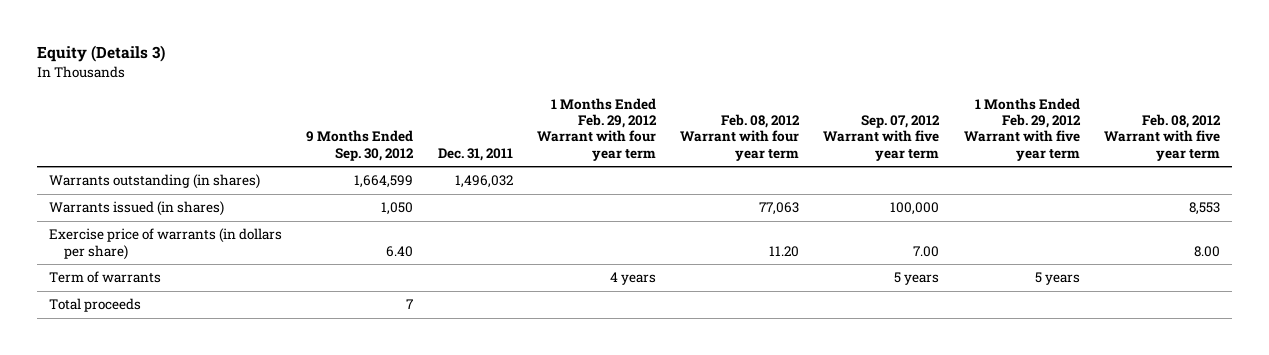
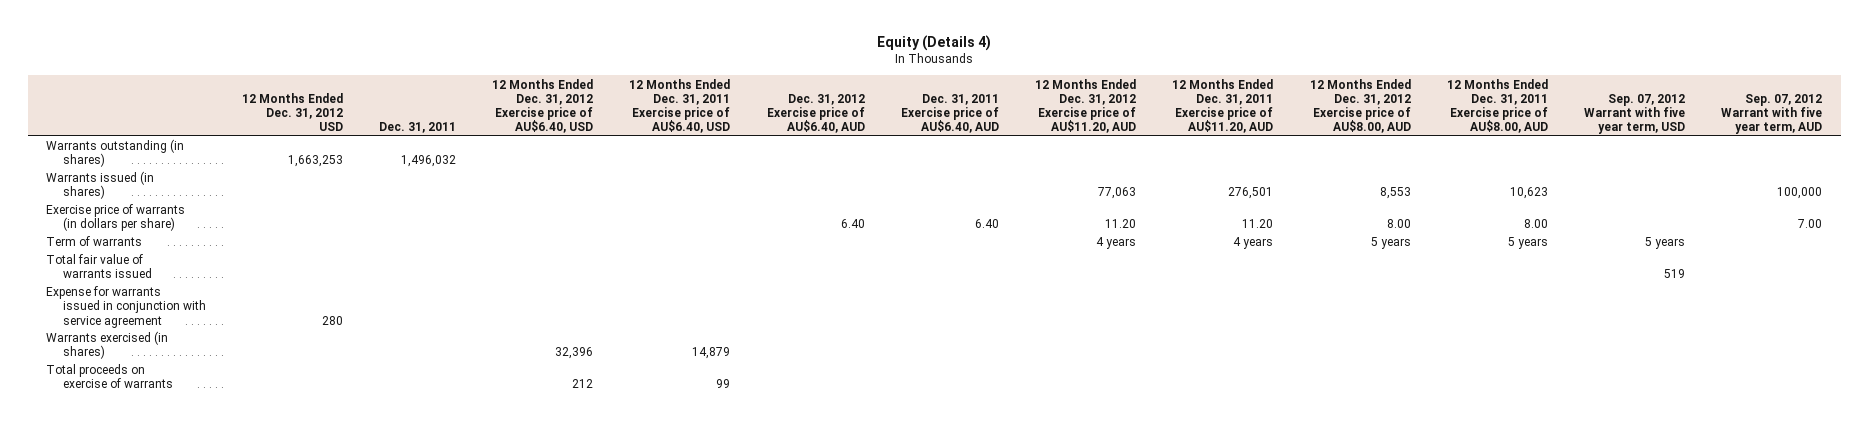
- Equity (Details 3)
+ Equity (Details 4)
- | 9 Months Ended Sep. 30, 2012 | Dec. 31, 2011 | 1 Months Ended Feb. 29, 2012 Warrant with four year term | Feb. 08, 2012 Warrant with four year term | Sep. 07, 2012 Warrant with five year term | 1 Months Ended Feb. 29, 2012 Warrant with five year term | Feb. 08, 2012 Warrant with five year term
+ | 12 Months Ended Dec. 31, 2012 USD | Dec. 31, 2011 | 12 Months Ended Dec. 31, 2012 Exercise price of AU$6.40, USD | 12 Months Ended Dec. 31, 2011 Exercise price of AU$6.40, USD | Dec. 31, 2012 Exercise price of AU$6.40, AUD | Dec. 31, 2011 Exercise price of AU$6.40, AUD | 12 Months Ended Dec. 31, 2012 Exercise price of AU$11.20, AUD | 12 Months Ended Dec. 31, 2011 Exercise price of AU$11.20, AUD | 12 Months Ended Dec. 31, 2012 Exercise price of AU$8.00, AUD | 12 Months Ended Dec. 31, 2011 Exercise price of AU$8.00, AUD | Sep. 07, 2012 Warrant with five year term, USD | Sep. 07, 2012 Warrant with five year term, AUD
- Total proceeds | 7 | | | | | |
+ Total fair value of warrants issued | | | | | | | | | | | 519 |
+ Expense for warrants issued in conjunction with service agreement | 280 | | | | | | | | | | |
+ Warrants exercised (in shares) | | | 32,396 | 14,879 | | | | | | | |
+ Total proceeds on exercise of warrants | | | 212 | 99 | | | | | | | |

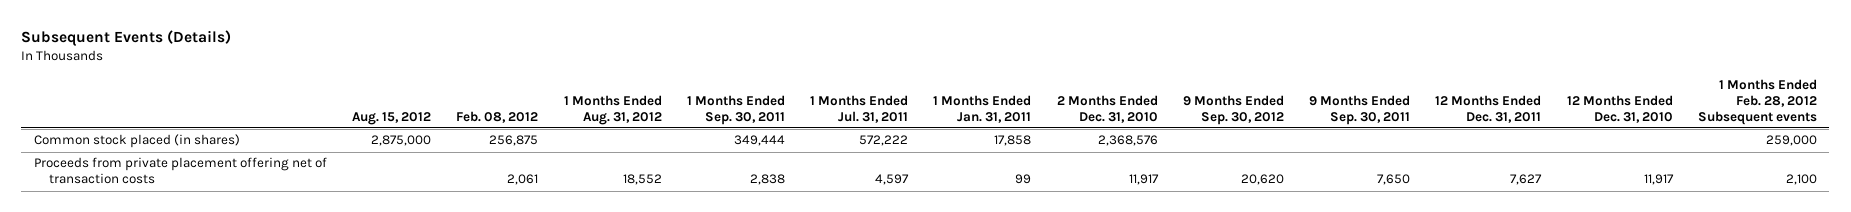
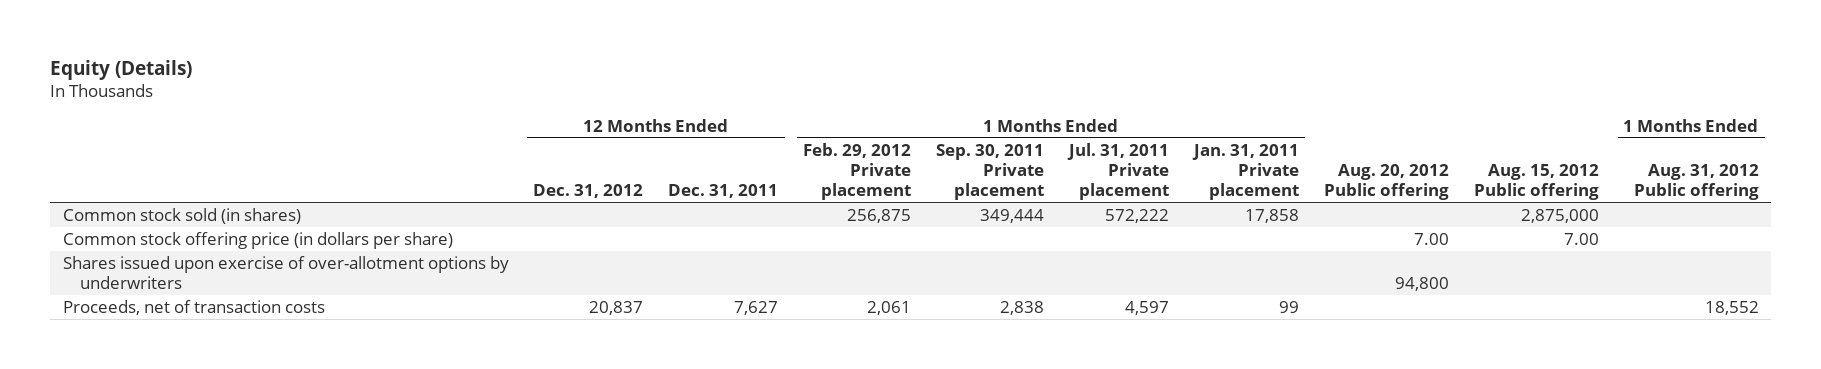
- Subsequent Events (Details)
+ Equity (Details)
- | Aug. 15, 2012 | Feb. 08, 2012 | 1 Months Ended Aug. 31, 2012 | 1 Months Ended Sep. 30, 2011 | 1 Months Ended Jul. 31, 2011 | 1 Months Ended Jan. 31, 2011 | 2 Months Ended Dec. 31, 2010 | 9 Months Ended Sep. 30, 2012 | 9 Months Ended Sep. 30, 2011 | 12 Months Ended Dec. 31, 2011 | 12 Months Ended Dec. 31, 2010 | 1 Months Ended Feb. 28, 2012 Subsequent events
+ | 12 Months Ended Dec. 31, 2012 | 12 Months Ended Dec. 31, 2011 | 1 Months Ended Feb. 29, 2012 Private placement | 1 Months Ended Sep. 30, 2011 Private placement | 1 Months Ended Jul. 31, 2011 Private placement | 1 Months Ended Jan. 31, 2011 Private placement | Aug. 20, 2012 Public offering | Aug. 15, 2012 Public offering | 1 Months Ended Aug. 31, 2012 Public offering
- Common stock placed (in shares) | 2,875,000 | 256,875 | | 349,444 | 572,222 | 17,858 | 2,368,576 | | | | | 259,000
- Proceeds from private placement offering net of transaction costs | | 2,061 | 18,552 | 2,838 | 4,597 | 99 | 11,917 | 20,620 | 7,650 | 7,627 | 11,917 | 2,100
+ Common stock sold (in shares) | | | 256,875 | 349,444 | 572,222 | 17,858 | | 2,875,000 |
+ Common stock offering price (in dollars per share) | | | | | | | 7.00 | 7.00 |
+ Shares issued upon exercise of over-allotment options by underwriters | | | | | | | 94,800 | |
+ Proceeds, net of transaction costs | 20,837 | 7,627 | 2,061 | 2,838 | 4,597 | 99 | | | 18,552

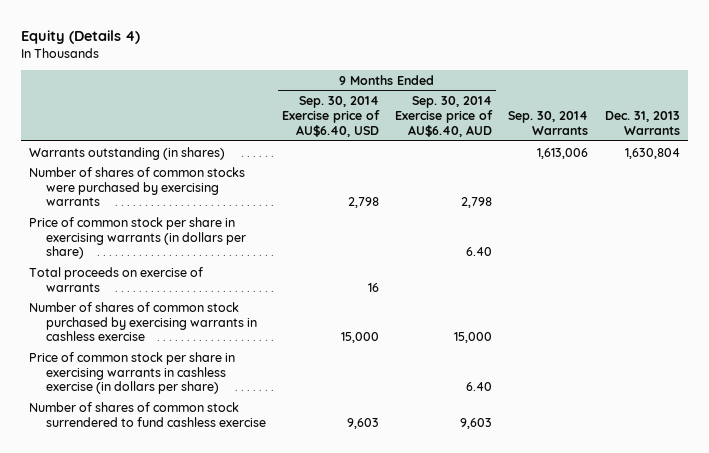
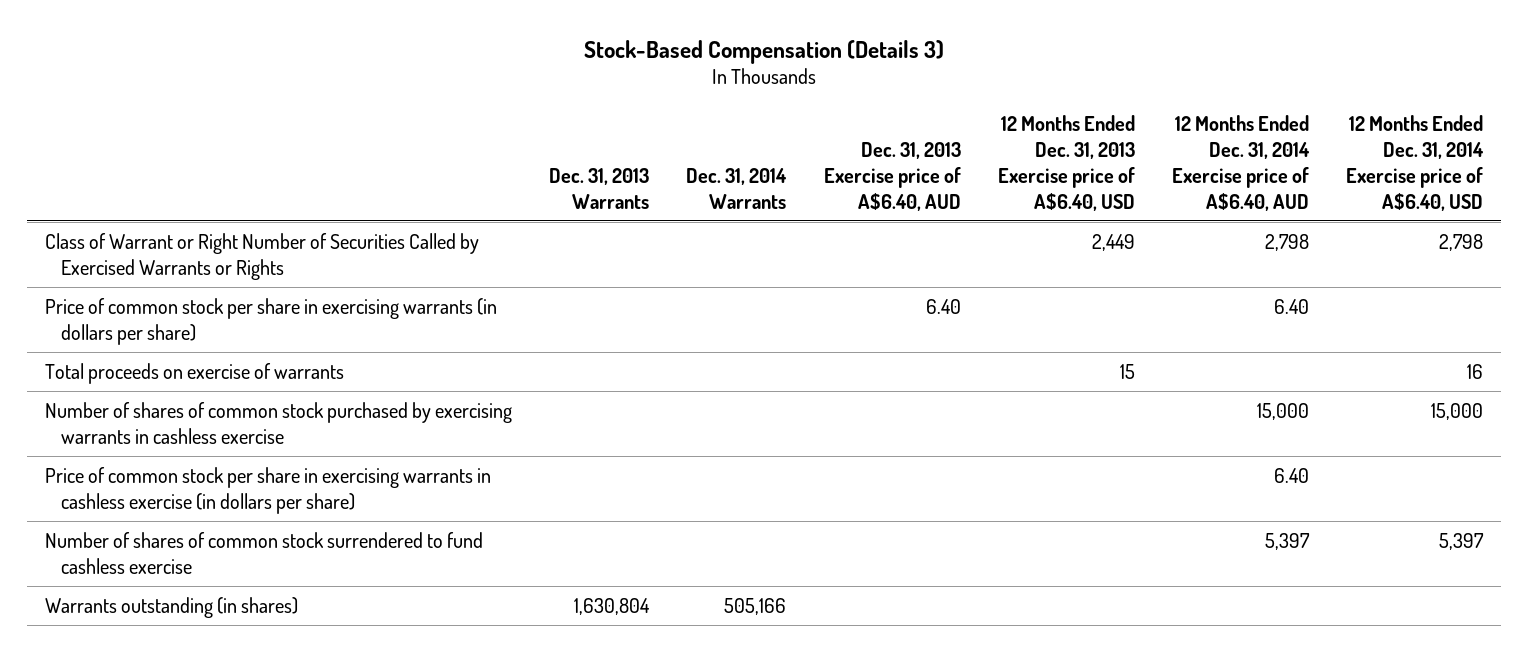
- Equity (Details 4)
+ Stock-Based Compensation (Details 3)
- | 9 Months Ended Sep. 30, 2014 Exercise price of AU$6.40, USD | 9 Months Ended Sep. 30, 2014 Exercise price of AU$6.40, AUD | Sep. 30, 2014 Warrants | Dec. 31, 2013 Warrants
+ | Dec. 31, 2013 Warrants | Dec. 31, 2014 Warrants | Dec. 31, 2013 Exercise price of A$6.40, AUD | 12 Months Ended Dec. 31, 2013 Exercise price of A$6.40, USD | 12 Months Ended Dec. 31, 2014 Exercise price of A$6.40, AUD | 12 Months Ended Dec. 31, 2014 Exercise price of A$6.40, USD
- Number of shares of common stocks were purchased by exercising warrants | 2,798 | 2,798 | |
+ Class of Warrant or Right Number of Securities Called by Exercised Warrants or Rights | | | | 2,449 | 2,798 | 2,798
moved down: Warrants outstanding (in shares) | 1,630,804 | 505,166 | | | |

